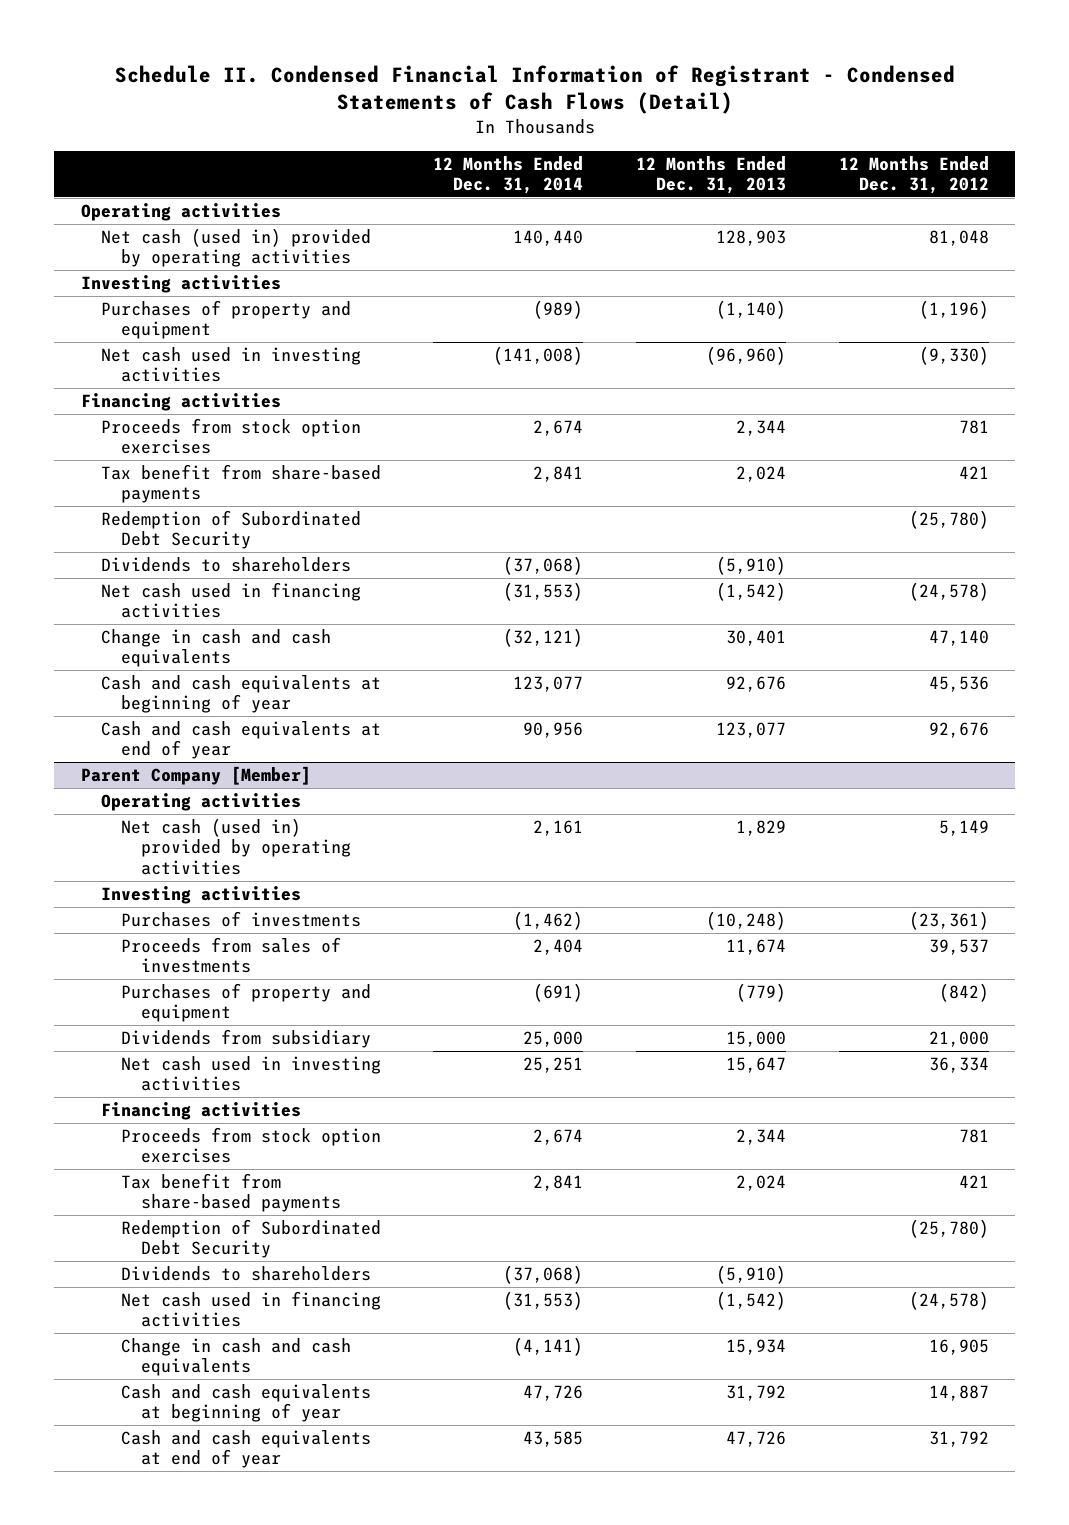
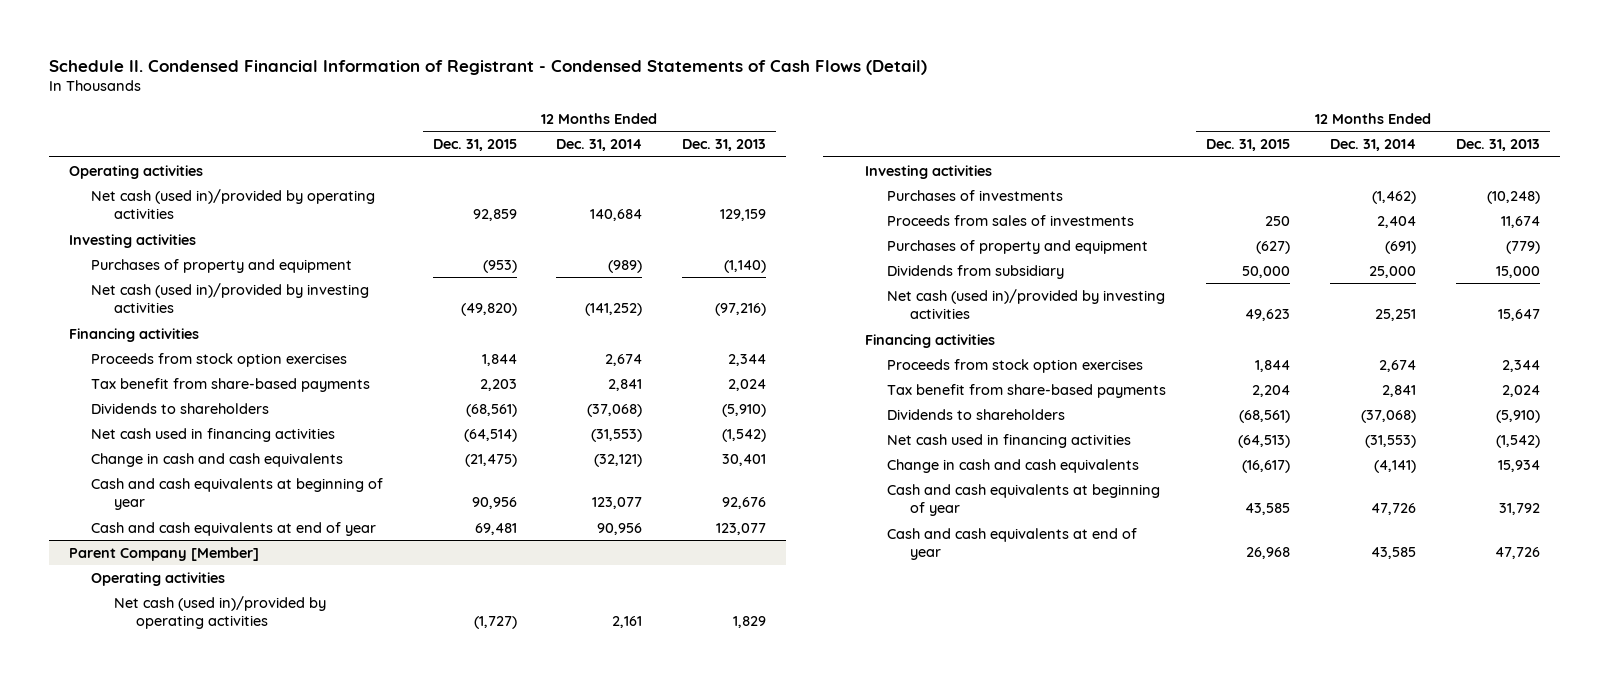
- | 12 Months Ended Dec. 31, 2014 | 12 Months Ended Dec. 31, 2013 | 12 Months Ended Dec. 31, 2012
+ | 12 Months Ended Dec. 31, 2015 | 12 Months Ended Dec. 31, 2014 | 12 Months Ended Dec. 31, 2013
- Net cash (used in) provided by operating activities | 140,440 | 128,903 | 81,048
+ Net cash (used in)/provided by operating activities | 92,859 | 140,684 | 129,159
- Net cash used in investing activities | (141,008) | (96,960) | (9,330)
+ Net cash (used in)/provided by investing activities | (49,820) | (141,252) | (97,216)
- Redemption of Subordinated Debt Security | | | (25,780)
@ Parent Company [Member]
- Net cash (used in) provided by operating activities | 2,161 | 1,829 | 5,149
+ Net cash (used in)/provided by operating activities | (1,727) | 2,161 | 1,829
- Net cash used in investing activities | 25,251 | 15,647 | 36,334
+ Net cash (used in)/provided by investing activities | 49,623 | 25,251 | 15,647
- Redemption of Subordinated Debt Security | | | (25,780)

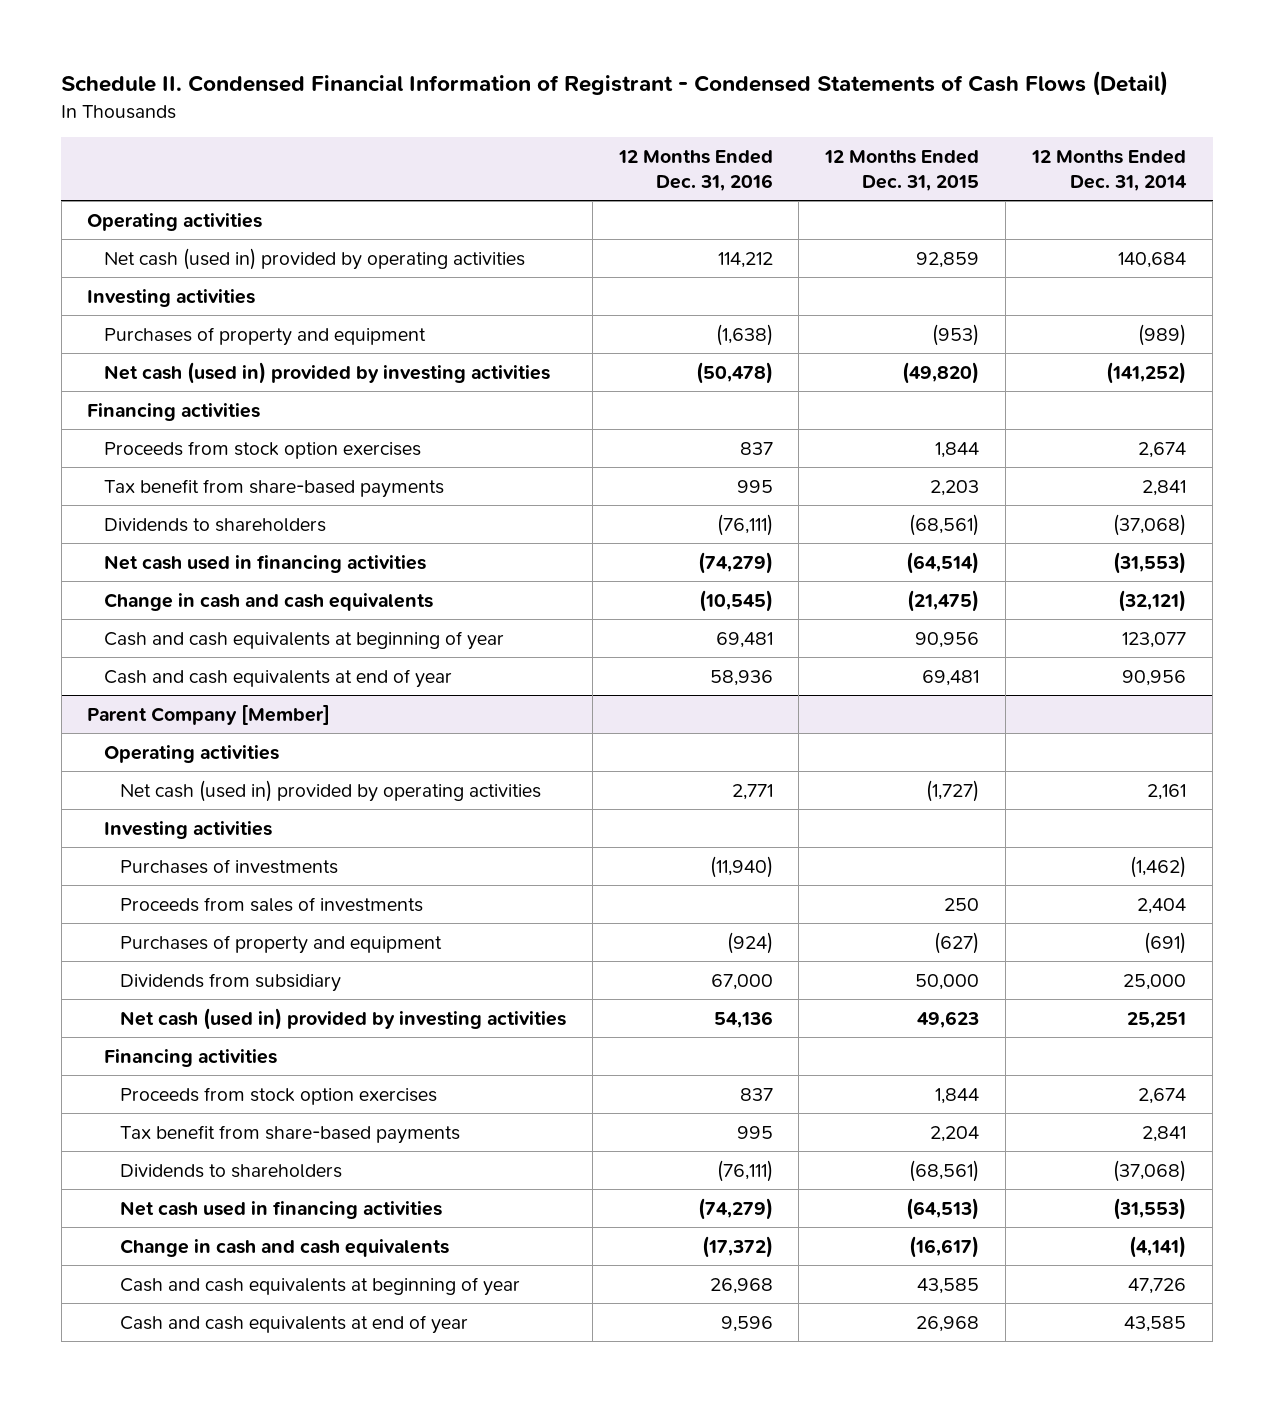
- | 12 Months Ended Dec. 31, 2015 | 12 Months Ended Dec. 31, 2014 | 12 Months Ended Dec. 31, 2013
+ | 12 Months Ended Dec. 31, 2016 | 12 Months Ended Dec. 31, 2015 | 12 Months Ended Dec. 31, 2014
- Net cash (used in)/provided by operating activities | 92,859 | 140,684 | 129,159
+ Net cash (used in) provided by operating activities | 114,212 | 92,859 | 140,684
- Net cash (used in)/provided by investing activities | (49,820) | (141,252) | (97,216)
+ Net cash (used in) provided by investing activities | (50,478) | (49,820) | (141,252)
@ Parent Company [Member]
- Net cash (used in)/provided by operating activities | (1,727) | 2,161 | 1,829
+ Net cash (used in) provided by operating activities | 2,771 | (1,727) | 2,161
- Net cash (used in)/provided by investing activities | 49,623 | 25,251 | 15,647
+ Net cash (used in) provided by investing activities | 54,136 | 49,623 | 25,251

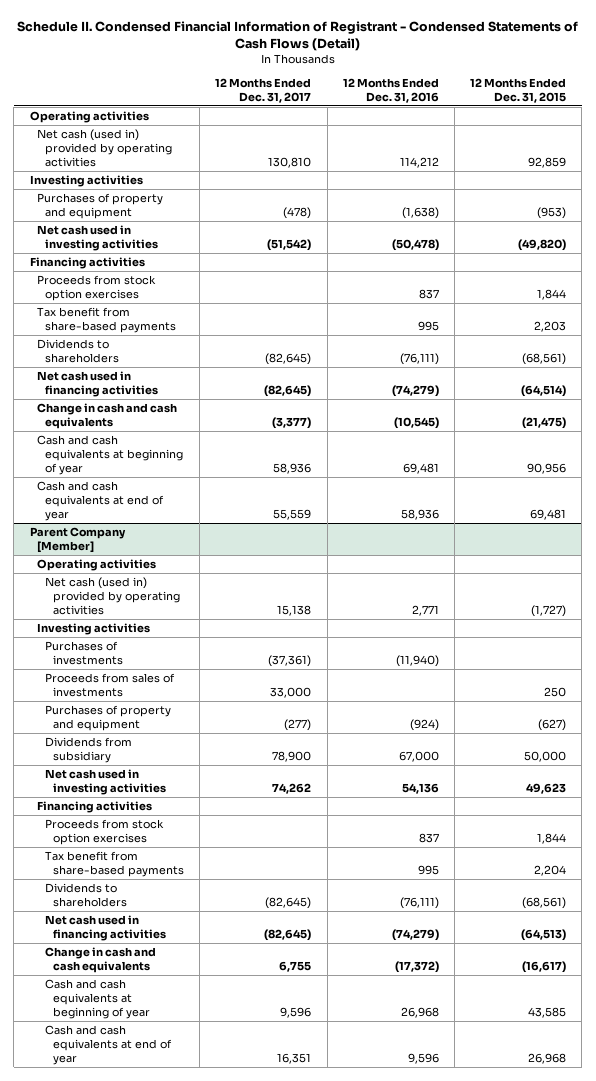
- | 12 Months Ended Dec. 31, 2016 | 12 Months Ended Dec. 31, 2015 | 12 Months Ended Dec. 31, 2014
+ | 12 Months Ended Dec. 31, 2017 | 12 Months Ended Dec. 31, 2016 | 12 Months Ended Dec. 31, 2015
- Net cash (used in) provided by investing activities | (50,478) | (49,820) | (141,252)
+ Net cash used in investing activities | (51,542) | (50,478) | (49,820)
@ Parent Company [Member]
- Net cash (used in) provided by investing activities | 54,136 | 49,623 | 25,251
+ Net cash used in investing activities | 74,262 | 54,136 | 49,623

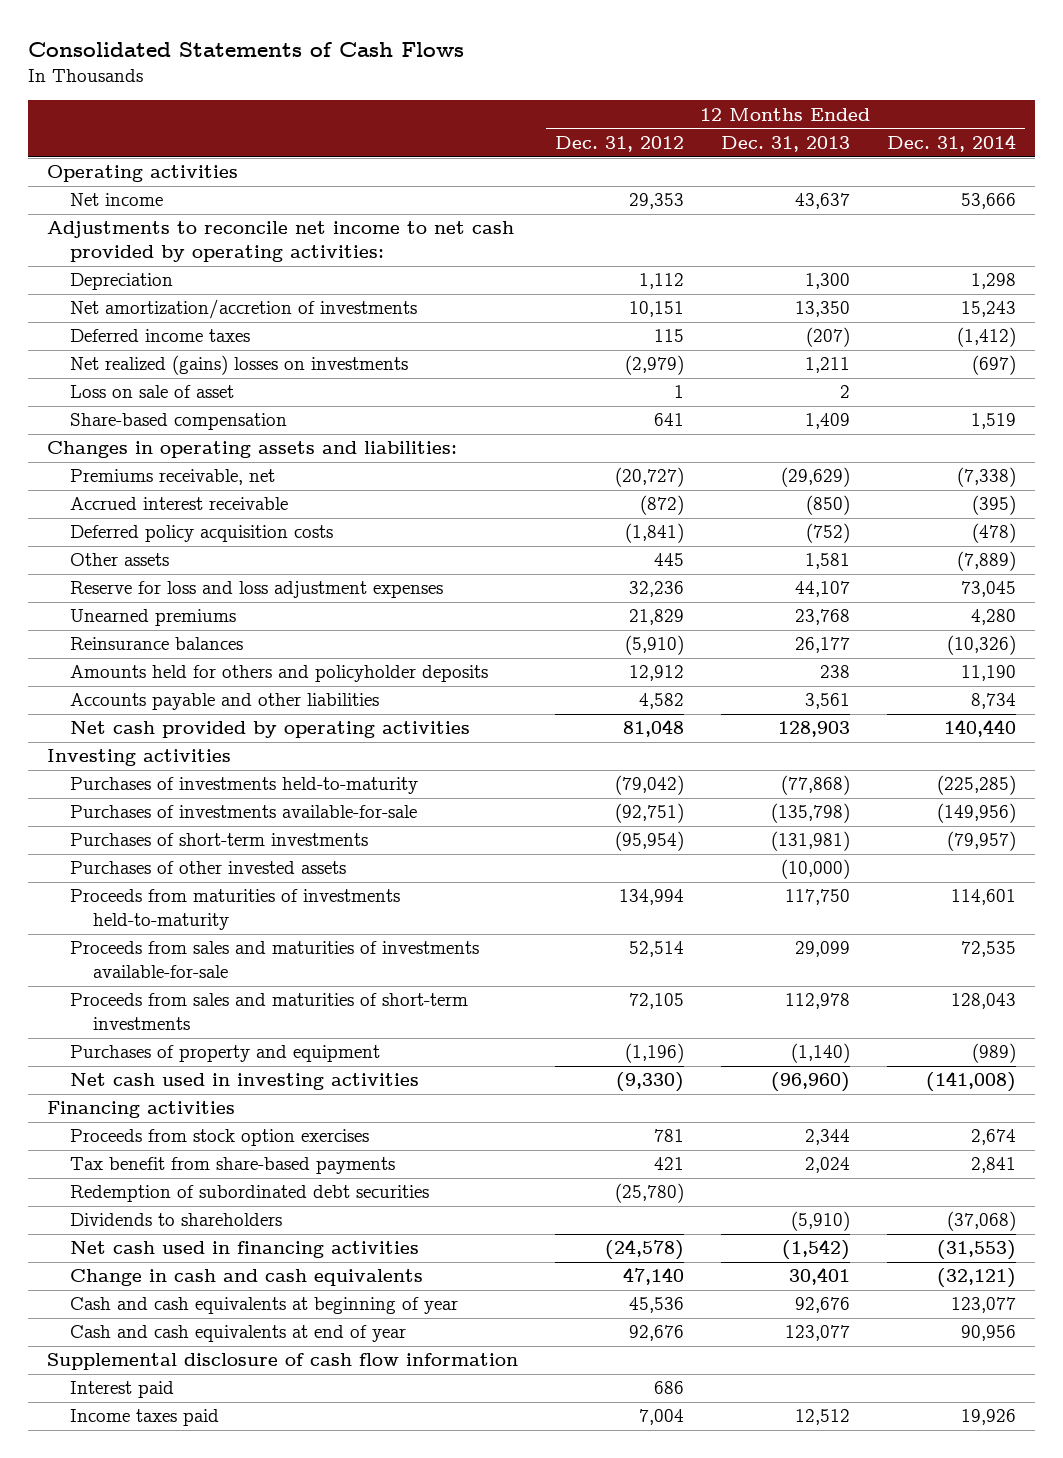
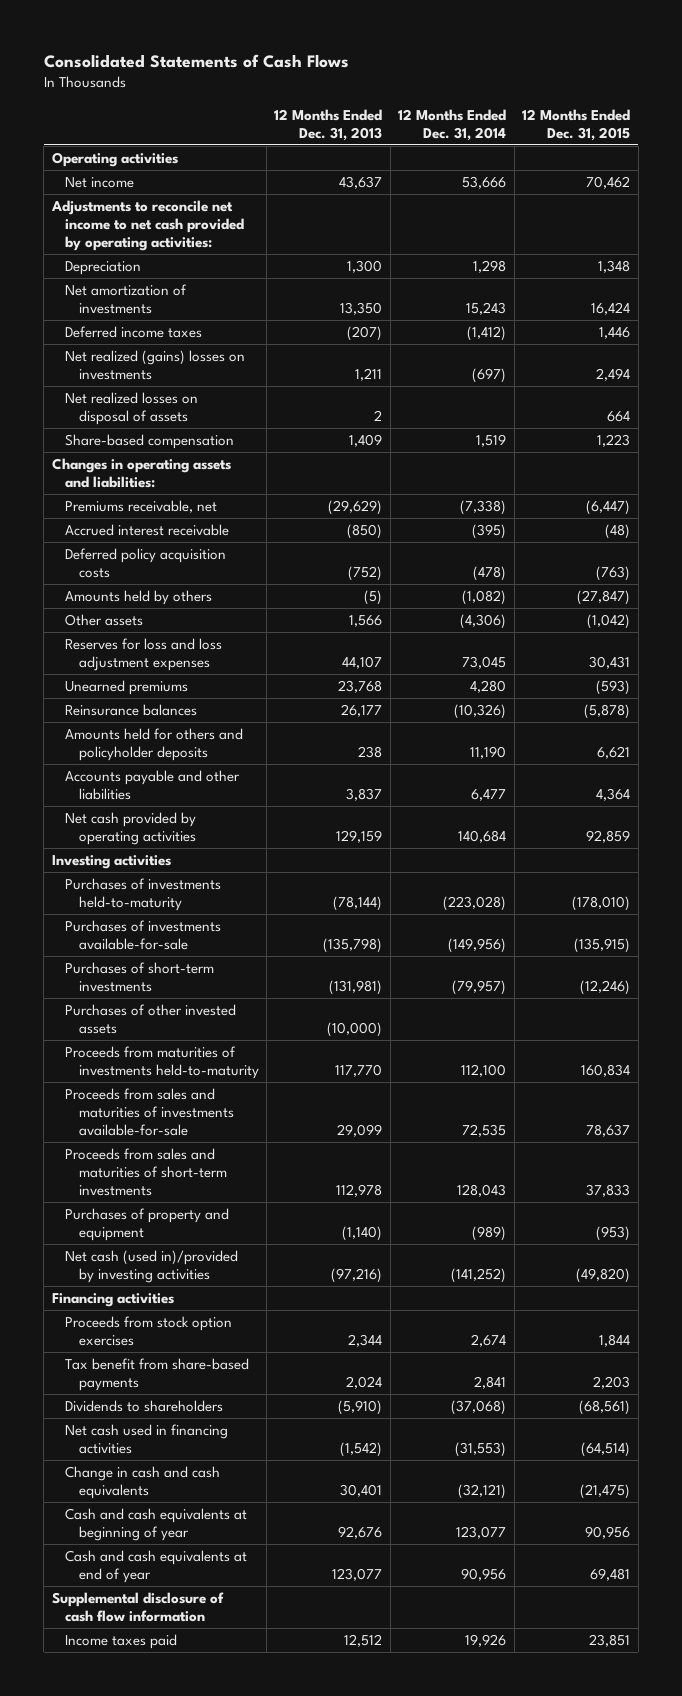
- | 12 Months Ended Dec. 31, 2012 | 12 Months Ended Dec. 31, 2013 | 12 Months Ended Dec. 31, 2014
+ | 12 Months Ended Dec. 31, 2013 | 12 Months Ended Dec. 31, 2014 | 12 Months Ended Dec. 31, 2015
- Net amortization/accretion of investments | 10,151 | 13,350 | 15,243
+ Net amortization of investments | 13,350 | 15,243 | 16,424
- Loss on sale of asset | 1 | 2 |
+ Net realized losses on disposal of assets | 2 | | 664
- Other assets | 445 | 1,581 | (7,889)
- Reserve for loss and loss adjustment expenses | 32,236 | 44,107 | 73,045
+ Amounts held by others | (5) | (1,082) | (27,847)
+ Other assets | 1,566 | (4,306) | (1,042)
+ Reserves for loss and loss adjustment expenses | 44,107 | 73,045 | 30,431
- Accounts payable and other liabilities | 4,582 | 3,561 | 8,734
- Net cash provided by operating activities | 81,048 | 128,903 | 140,440
+ Accounts payable and other liabilities | 3,837 | 6,477 | 4,364
+ Net cash provided by operating activities | 129,159 | 140,684 | 92,859
- Purchases of investments held-to-maturity | (79,042) | (77,868) | (225,285)
+ Purchases of investments held-to-maturity | (78,144) | (223,028) | (178,010)
- Proceeds from maturities of investments held-to-maturity | 134,994 | 117,750 | 114,601
+ Proceeds from maturities of investments held-to-maturity | 117,770 | 112,100 | 160,834
- Net cash used in investing activities | (9,330) | (96,960) | (141,008)
+ Net cash (used in)/provided by investing activities | (97,216) | (141,252) | (49,820)
- Redemption of subordinated debt securities | (25,780) | |
- Interest paid | 686 | |

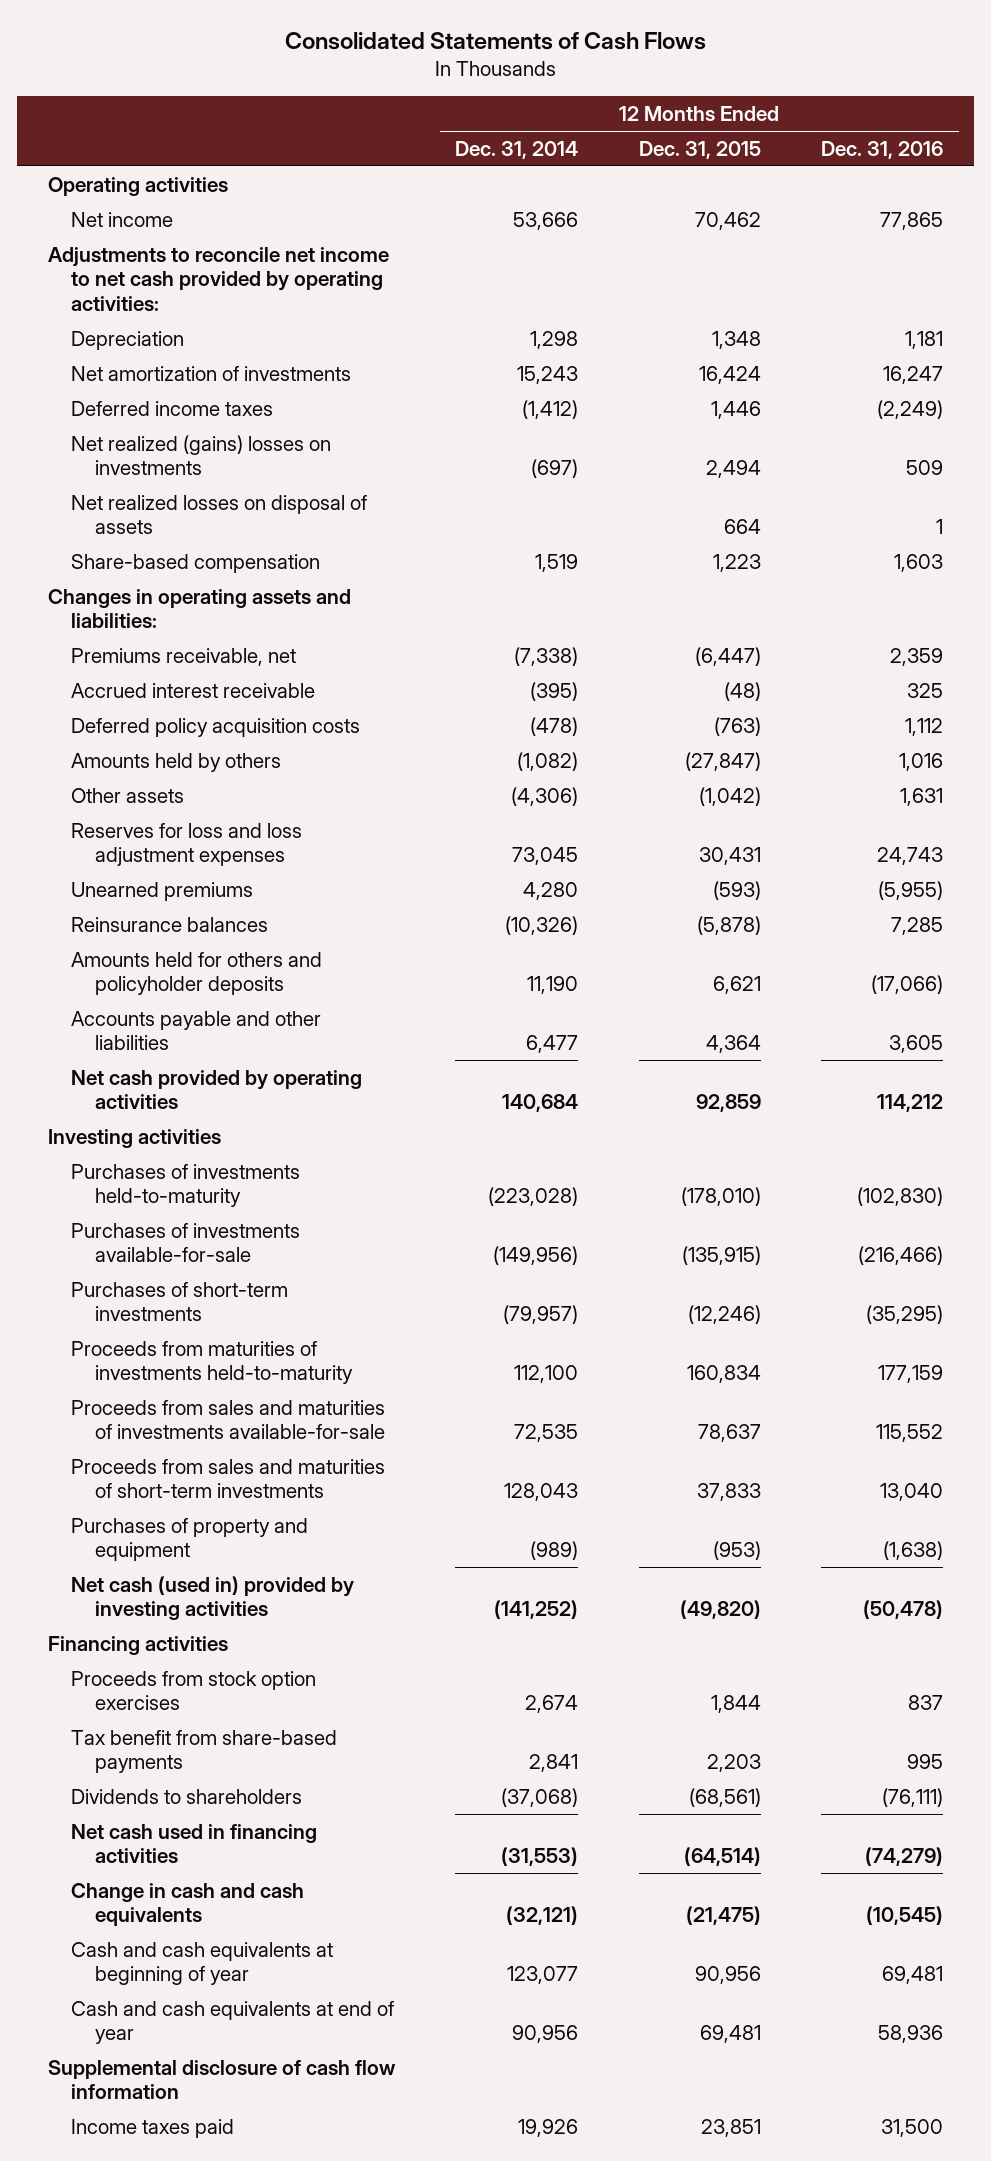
- | 12 Months Ended Dec. 31, 2013 | 12 Months Ended Dec. 31, 2014 | 12 Months Ended Dec. 31, 2015
+ | 12 Months Ended Dec. 31, 2014 | 12 Months Ended Dec. 31, 2015 | 12 Months Ended Dec. 31, 2016
- Purchases of other invested assets | (10,000) | |
- Net cash (used in)/provided by investing activities | (97,216) | (141,252) | (49,820)
+ Net cash (used in) provided by investing activities | (141,252) | (49,820) | (50,478)

